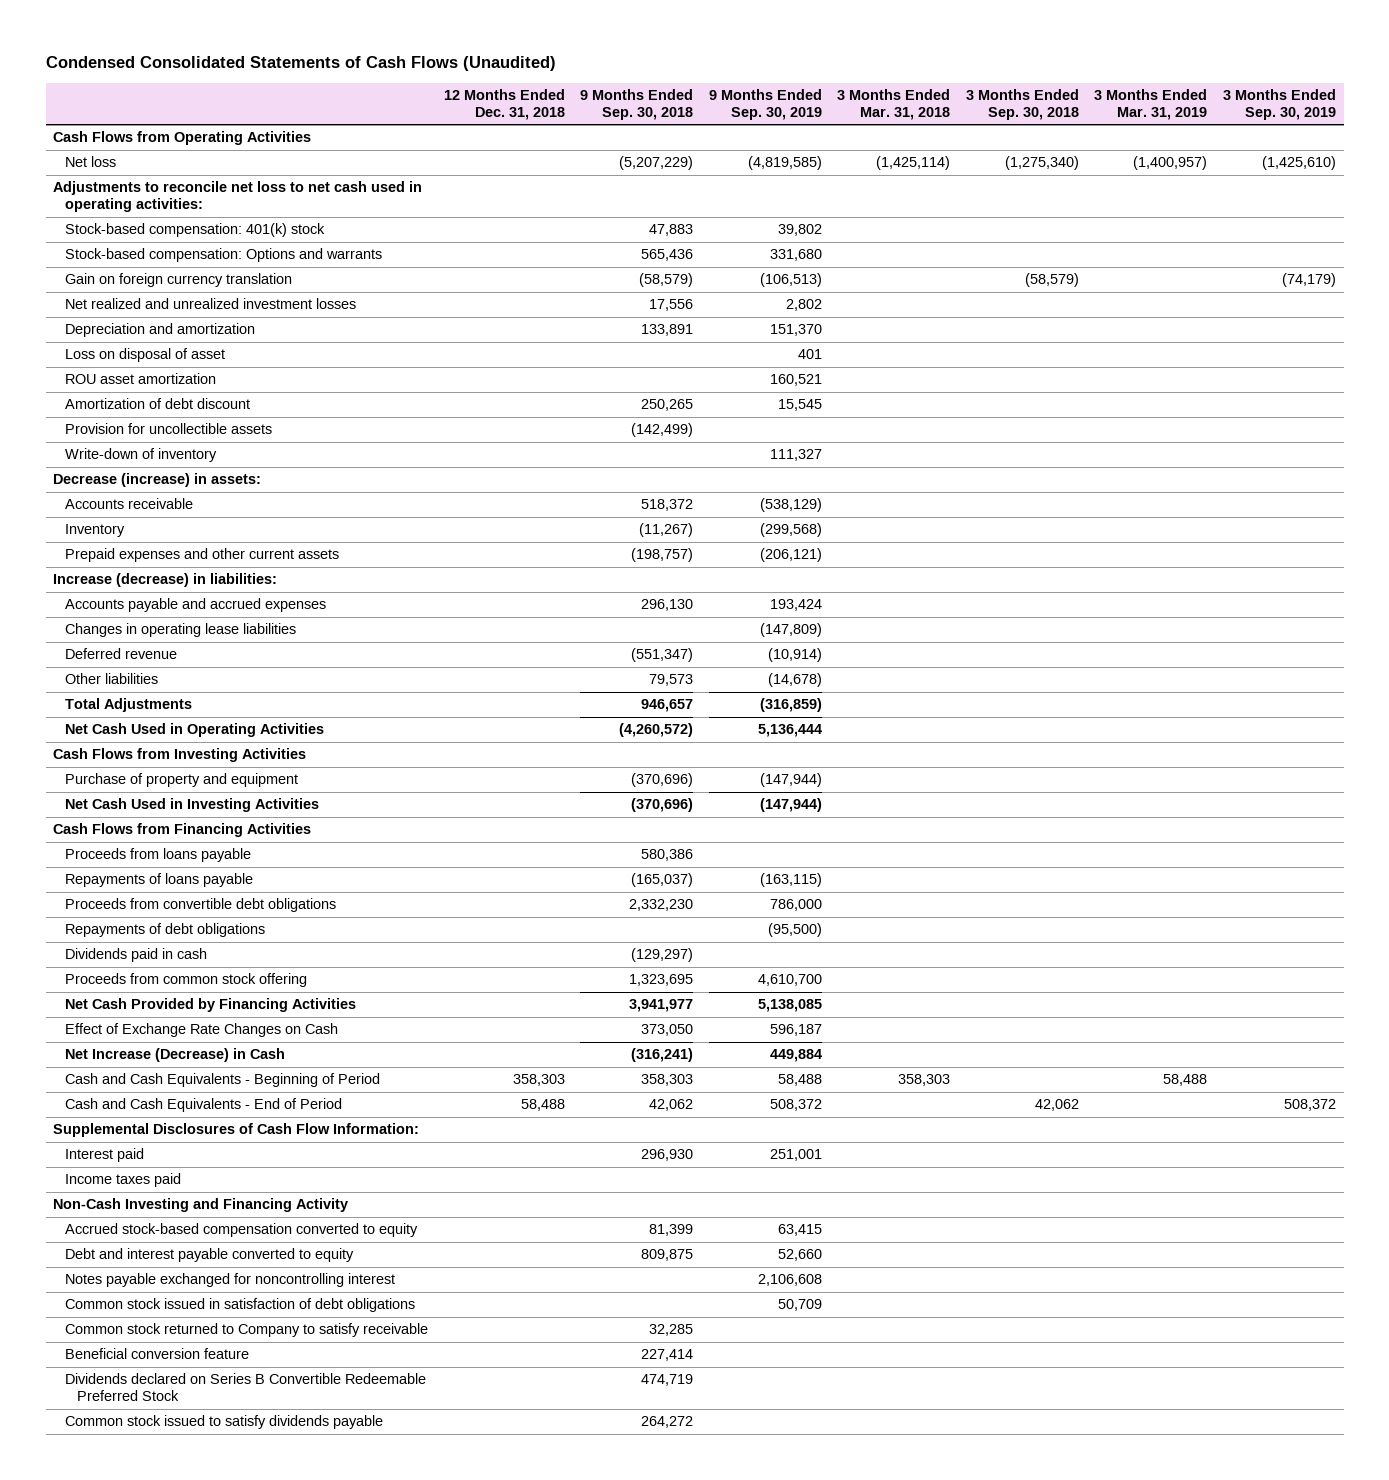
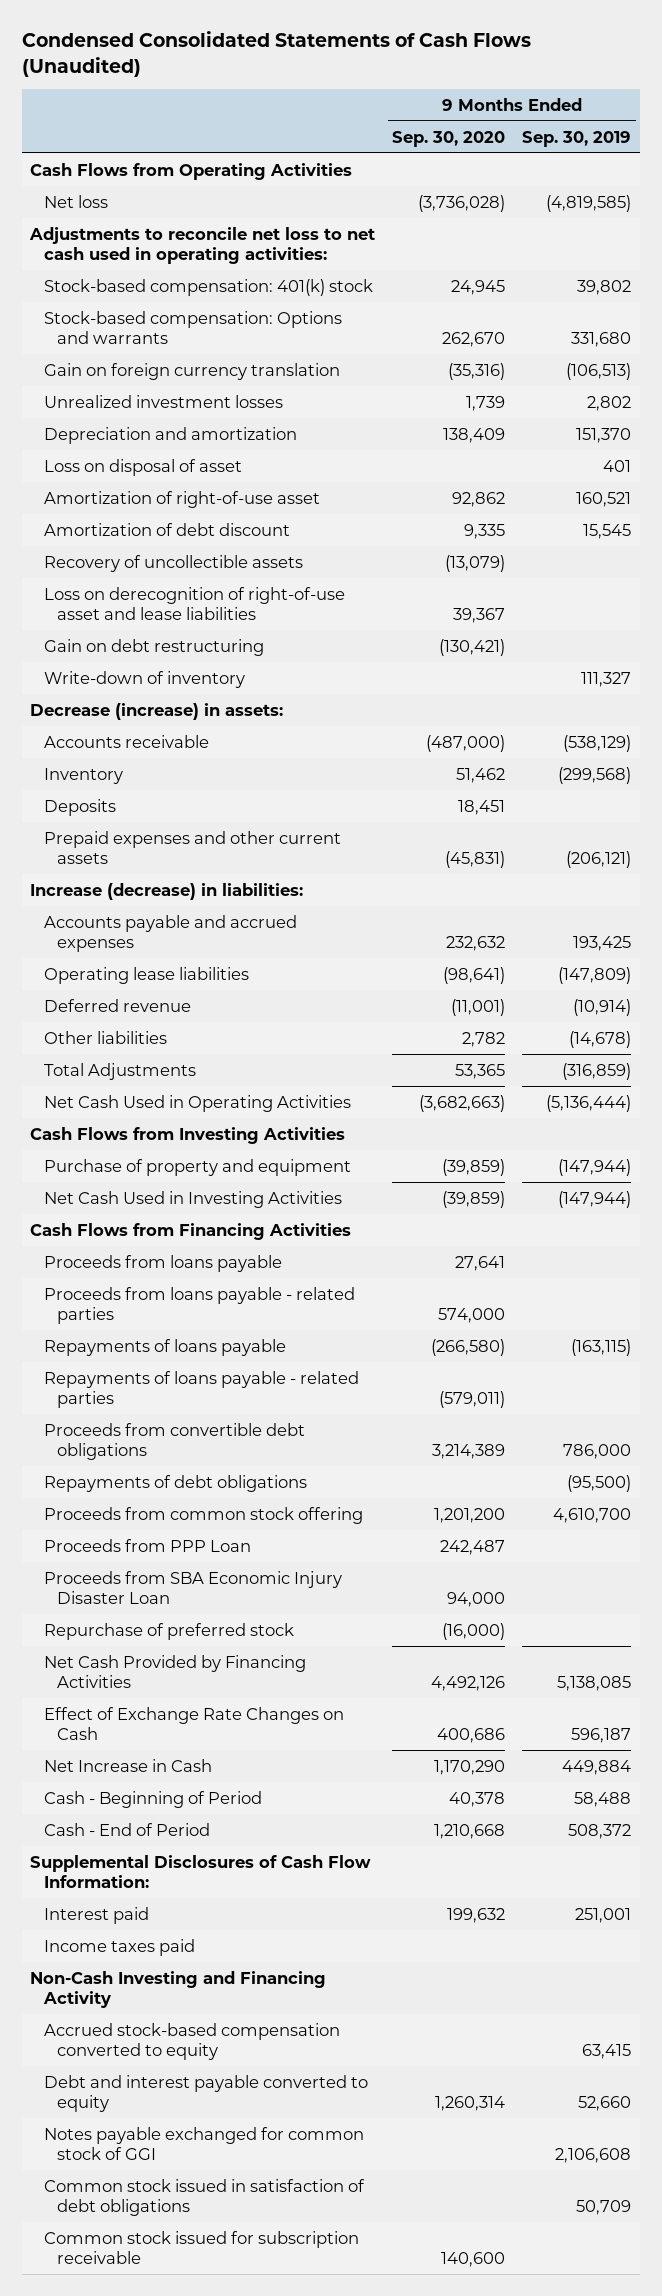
- | 12 Months Ended Dec. 31, 2018 | 9 Months Ended Sep. 30, 2018 | 9 Months Ended Sep. 30, 2019 | 3 Months Ended Mar. 31, 2018 | 3 Months Ended Sep. 30, 2018 | 3 Months Ended Mar. 31, 2019 | 3 Months Ended Sep. 30, 2019
+ | 9 Months Ended Sep. 30, 2020 | 9 Months Ended Sep. 30, 2019
- Net realized and unrealized investment losses | | 17,556 | 2,802 | | | |
+ Unrealized investment losses | 1,739 | 2,802
- ROU asset amortization | | | 160,521 | | | |
+ Amortization of right-of-use asset | 92,862 | 160,521
- Provision for uncollectible assets | | (142,499) | | | | |
+ Recovery of uncollectible assets | (13,079) |
+ Loss on derecognition of right-of-use asset and lease liabilities | 39,367 |
+ Gain on debt restructuring | (130,421) |
+ Deposits | 18,451 |
- Accounts payable and accrued expenses | | 296,130 | 193,424 | | | |
- Changes in operating lease liabilities | | | (147,809) | | | |
+ Accounts payable and accrued expenses | 232,632 | 193,425
+ Operating lease liabilities | (98,641) | (147,809)
- Net Cash Used in Operating Activities | | (4,260,572) | 5,136,444 | | | |
+ Net Cash Used in Operating Activities | (3,682,663) | (5,136,444)
+ Proceeds from loans payable - related parties | 574,000 |
+ Repayments of loans payable - related parties | (579,011) |
- Dividends paid in cash | | (129,297) | | | | |
+ Proceeds from PPP Loan | 242,487 |
+ Proceeds from SBA Economic Injury Disaster Loan | 94,000 |
+ Repurchase of preferred stock | (16,000) |
- Net Increase (Decrease) in Cash | | (316,241) | 449,884 | | | |
- Cash and Cash Equivalents - Beginning of Period | 358,303 | 358,303 | 58,488 | 358,303 | | 58,488 |
- Cash and Cash Equivalents - End of Period | 58,488 | 42,062 | 508,372 | | 42,062 | | 508,372
+ Net Increase in Cash | 1,170,290 | 449,884
+ Cash - Beginning of Period | 40,378 | 58,488
+ Cash - End of Period | 1,210,668 | 508,372
- Notes payable exchanged for noncontrolling interest | | | 2,106,608 | | | |
+ Notes payable exchanged for common stock of GGI | | 2,106,608
- Common stock returned to Company to satisfy receivable | | 32,285 | | | | |
- Beneficial conversion feature | | 227,414 | | | | |
- Dividends declared on Series B Convertible Redeemable Preferred Stock | | 474,719 | | | | |
- Common stock issued to satisfy dividends payable | | 264,272 | | | | |
+ Common stock issued for subscription receivable | 140,600 |

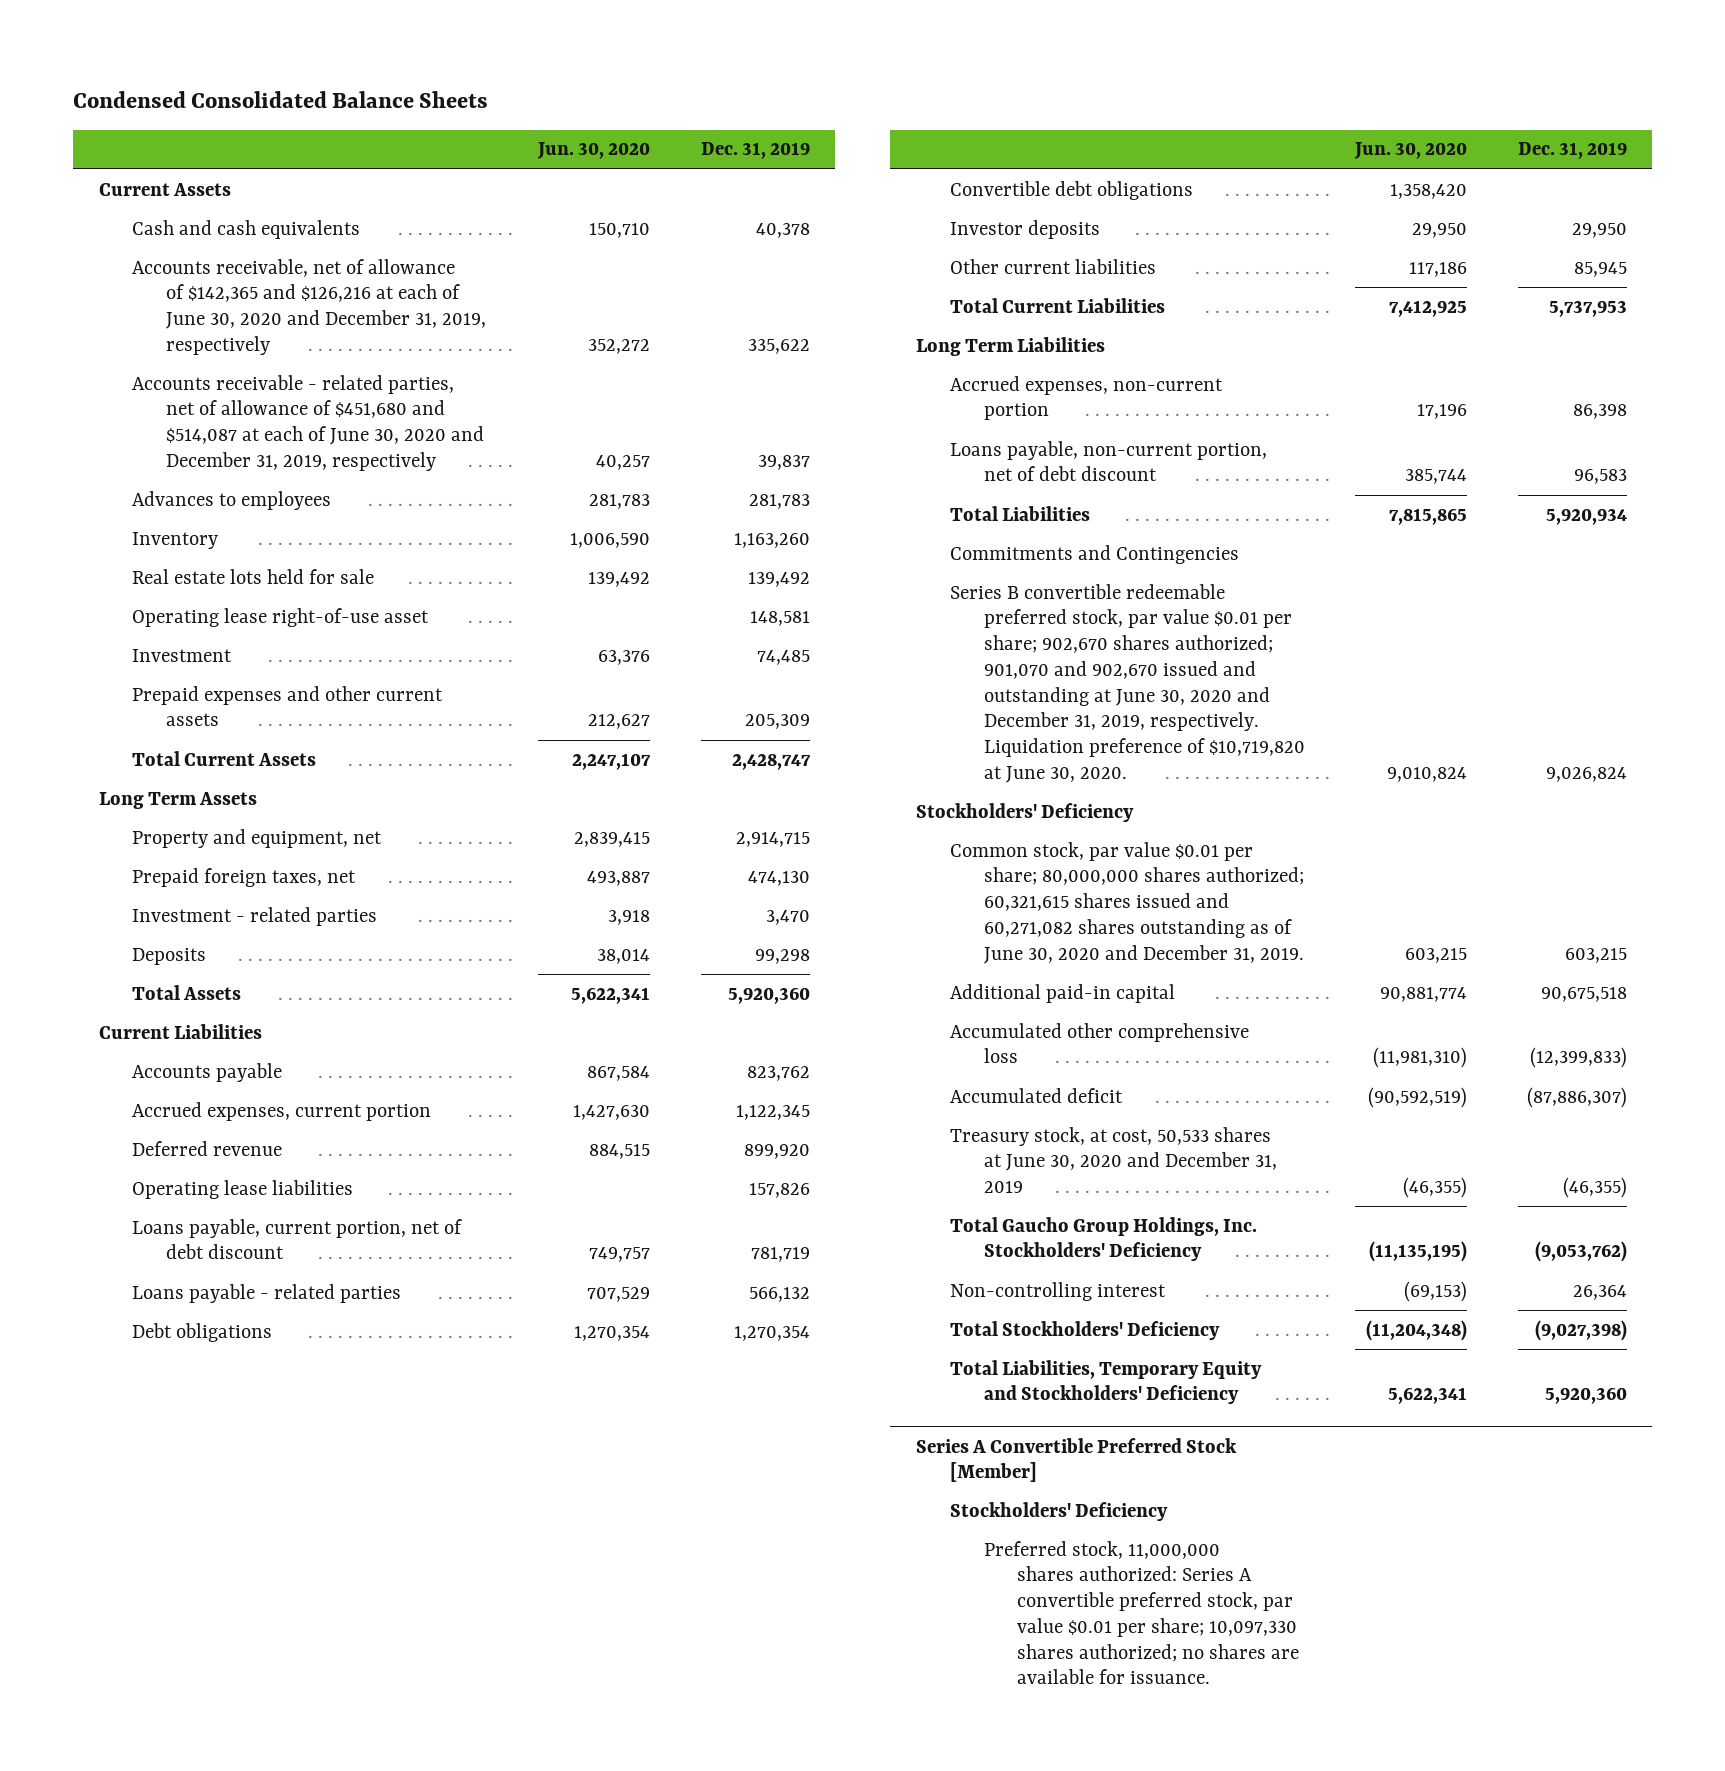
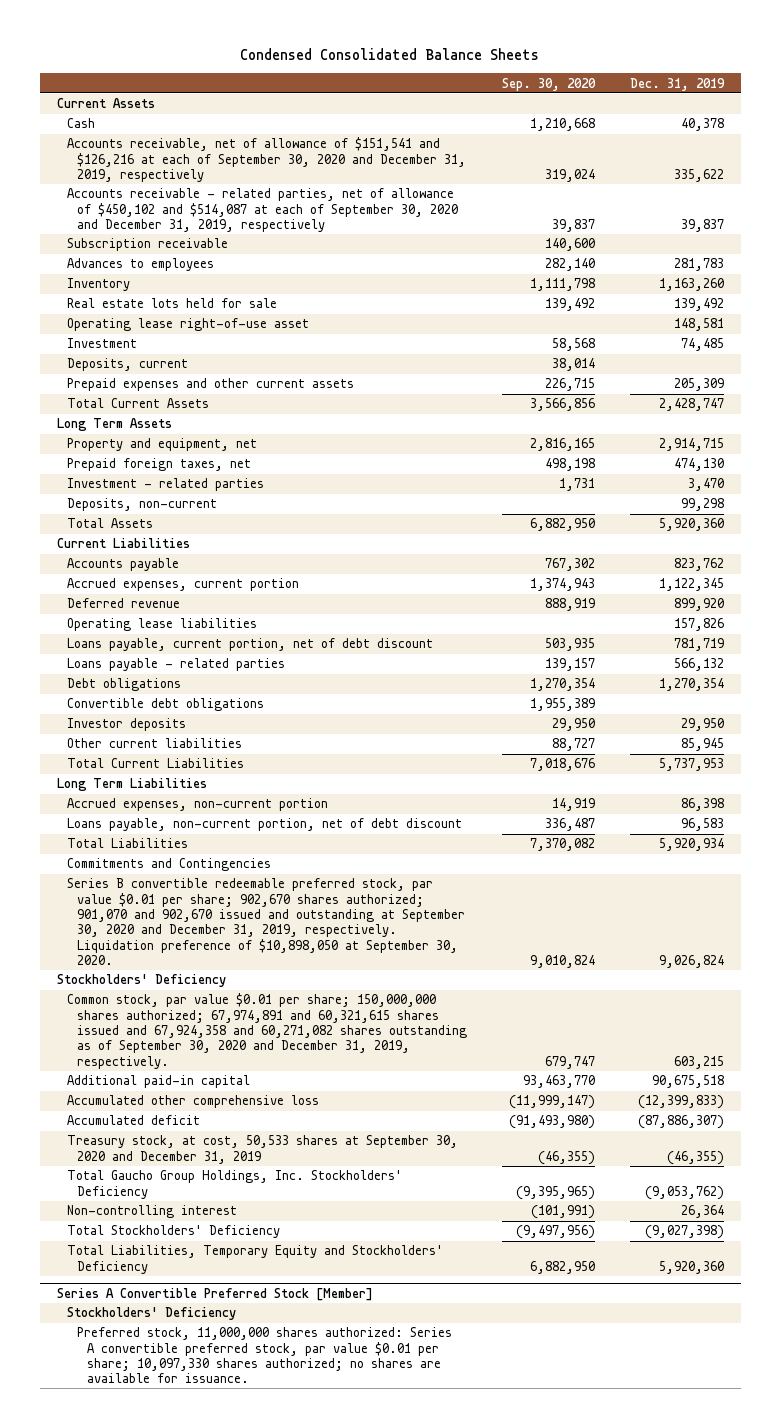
- | Jun. 30, 2020 | Dec. 31, 2019
+ | Sep. 30, 2020 | Dec. 31, 2019
- Cash and cash equivalents | 150,710 | 40,378
- Accounts receivable, net of allowance of $142,365 and $126,216 at each of June 30, 2020 and December 31, 2019, respectively | 352,272 | 335,622
- Accounts receivable - related parties, net of allowance of $451,680 and $514,087 at each of June 30, 2020 and December 31, 2019, respectively | 40,257 | 39,837
+ Cash | 1,210,668 | 40,378
+ Accounts receivable, net of allowance of $151,541 and $126,216 at each of September 30, 2020 and December 31, 2019, respectively | 319,024 | 335,622
+ Accounts receivable - related parties, net of allowance of $450,102 and $514,087 at each of September 30, 2020 and December 31, 2019, respectively | 39,837 | 39,837
+ Subscription receivable | 140,600 |
+ Deposits, current | 38,014 |
- Deposits | 38,014 | 99,298
+ Deposits, non-current | | 99,298
- Series B convertible redeemable preferred stock, par value $0.01 per share; 902,670 shares authorized; 901,070 and 902,670 issued and outstanding at June 30, 2020 and December 31, 2019, respectively. Liquidation preference of $10,719,820 at June 30, 2020. | 9,010,824 | 9,026,824
+ Series B convertible redeemable preferred stock, par value $0.01 per share; 902,670 shares authorized; 901,070 and 902,670 issued and outstanding at September 30, 2020 and December 31, 2019, respectively. Liquidation preference of $10,898,050 at September 30, 2020. | 9,010,824 | 9,026,824
- Common stock, par value $0.01 per share; 80,000,000 shares authorized; 60,321,615 shares issued and 60,271,082 shares outstanding as of June 30, 2020 and December 31, 2019. | 603,215 | 603,215
+ Common stock, par value $0.01 per share; 150,000,000 shares authorized; 67,974,891 and 60,321,615 shares issued and 67,924,358 and 60,271,082 shares outstanding as of September 30, 2020 and December 31, 2019, respectively. | 679,747 | 603,215
- Treasury stock, at cost, 50,533 shares at June 30, 2020 and December 31, 2019 | (46,355) | (46,355)
+ Treasury stock, at cost, 50,533 shares at September 30, 2020 and December 31, 2019 | (46,355) | (46,355)

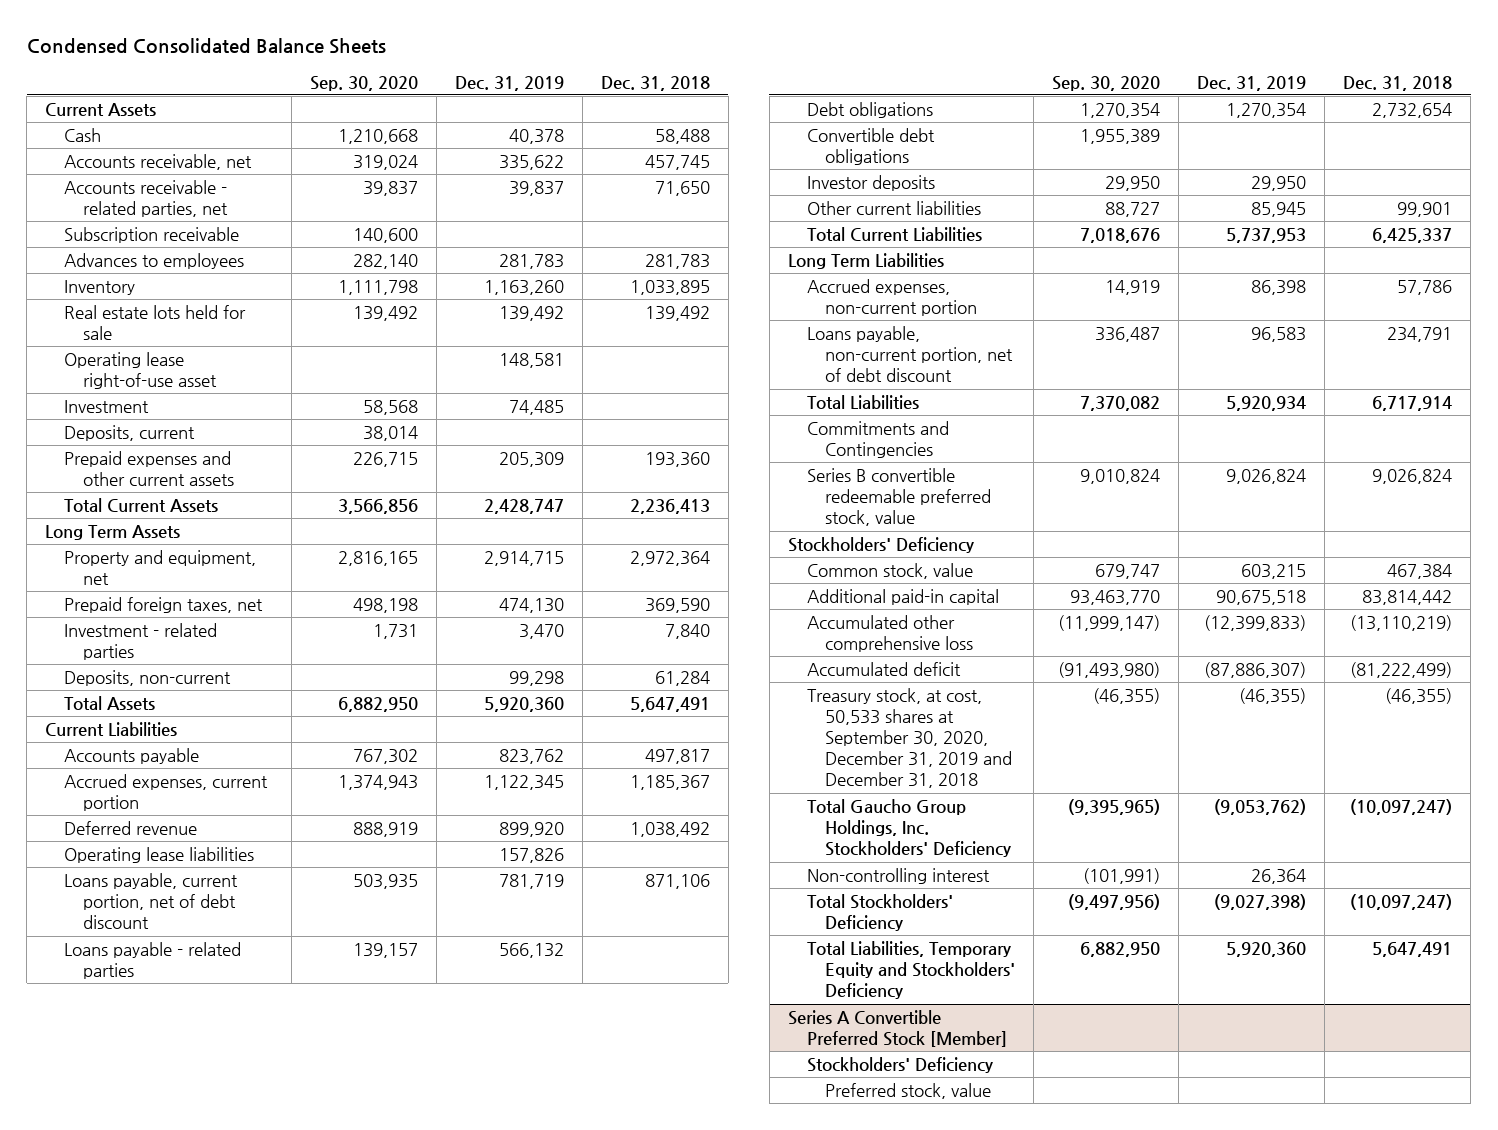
- | Sep. 30, 2020 | Dec. 31, 2019
+ | Sep. 30, 2020 | Dec. 31, 2019 | Dec. 31, 2018
- Accounts receivable, net of allowance of $151,541 and $126,216 at each of September 30, 2020 and December 31, 2019, respectively | 319,024 | 335,622
- Accounts receivable - related parties, net of allowance of $450,102 and $514,087 at each of September 30, 2020 and December 31, 2019, respectively | 39,837 | 39,837
+ Accounts receivable, net | 319,024 | 335,622 | 457,745
+ Accounts receivable - related parties, net | 39,837 | 39,837 | 71,650
- Series B convertible redeemable preferred stock, par value $0.01 per share; 902,670 shares authorized; 901,070 and 902,670 issued and outstanding at September 30, 2020 and December 31, 2019, respectively. Liquidation preference of $10,898,050 at September 30, 2020. | 9,010,824 | 9,026,824
+ Series B convertible redeemable preferred stock, value | 9,010,824 | 9,026,824 | 9,026,824
- Common stock, par value $0.01 per share; 150,000,000 shares authorized; 67,974,891 and 60,321,615 shares issued and 67,924,358 and 60,271,082 shares outstanding as of September 30, 2020 and December 31, 2019, respectively. | 679,747 | 603,215
+ Common stock, value | 679,747 | 603,215 | 467,384
- Treasury stock, at cost, 50,533 shares at September 30, 2020 and December 31, 2019 | (46,355) | (46,355)
+ Treasury stock, at cost, 50,533 shares at September 30, 2020, December 31, 2019 and December 31, 2018 | (46,355) | (46,355) | (46,355)
@ Series A Convertible Preferred Stock [Member]
- Preferred stock, 11,000,000 shares authorized: Series A convertible preferred stock, par value $0.01 per share; 10,097,330 shares authorized; no shares are available for issuance.
+ Preferred stock, value

